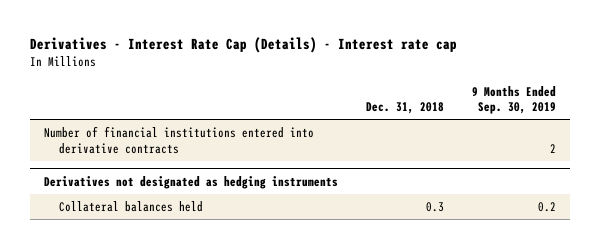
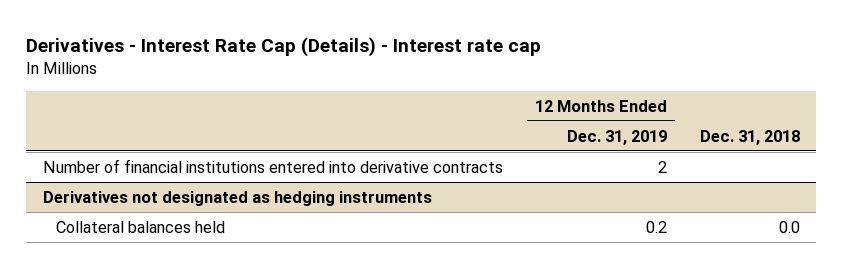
- | Dec. 31, 2018 | 9 Months Ended Sep. 30, 2019
+ | 12 Months Ended Dec. 31, 2019 | Dec. 31, 2018
@ Derivatives not designated as hedging instruments
- Collateral balances held | 0.3 | 0.2
+ Collateral balances held | 0.2 | 0.0

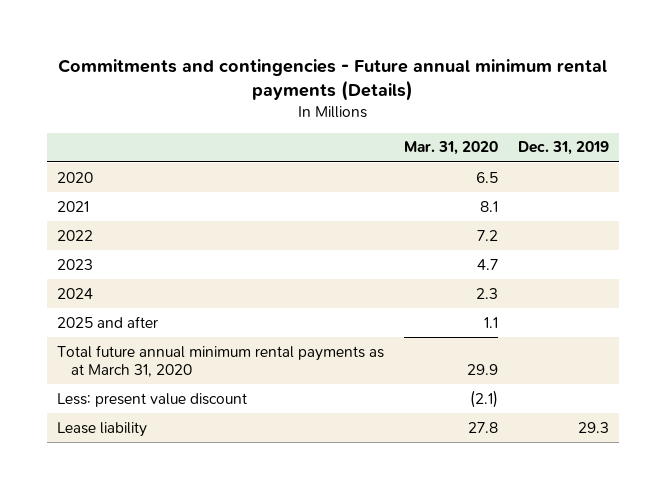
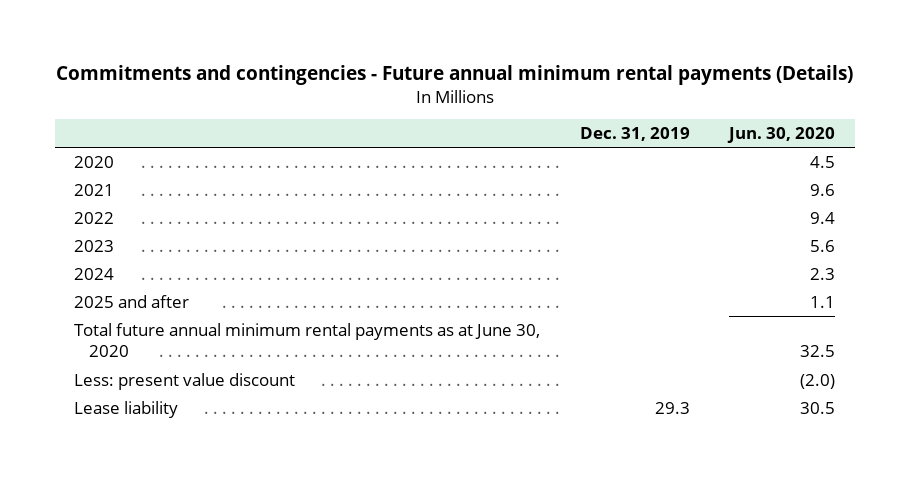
- | Mar. 31, 2020 | Dec. 31, 2019
+ | Dec. 31, 2019 | Jun. 30, 2020
- Total future annual minimum rental payments as at March 31, 2020 | 29.9 |
+ Total future annual minimum rental payments as at June 30, 2020 | | 32.5

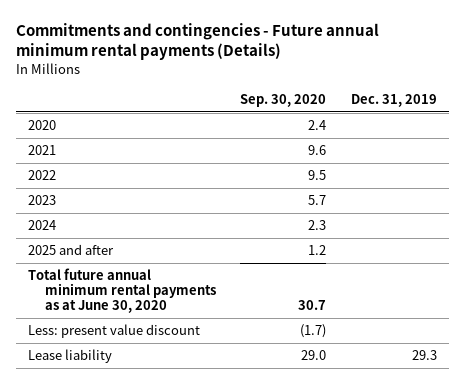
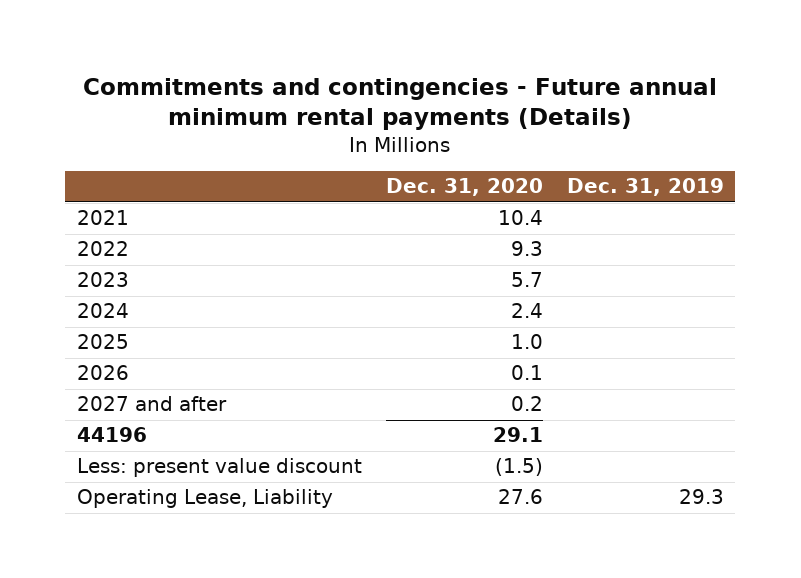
- | Sep. 30, 2020 | Dec. 31, 2019
+ | Dec. 31, 2020 | Dec. 31, 2019
- 2020 | 2.4 |
- 2025 and after | 1.2 |
- Total future annual minimum rental payments as at June 30, 2020 | 30.7 |
+ 2025 | 1.0 |
+ 2026 | 0.1 |
+ 2027 and after | 0.2 |
+ 44196 | 29.1 |
- Lease liability | 29.0 | 29.3
+ Operating Lease, Liability | 27.6 | 29.3

